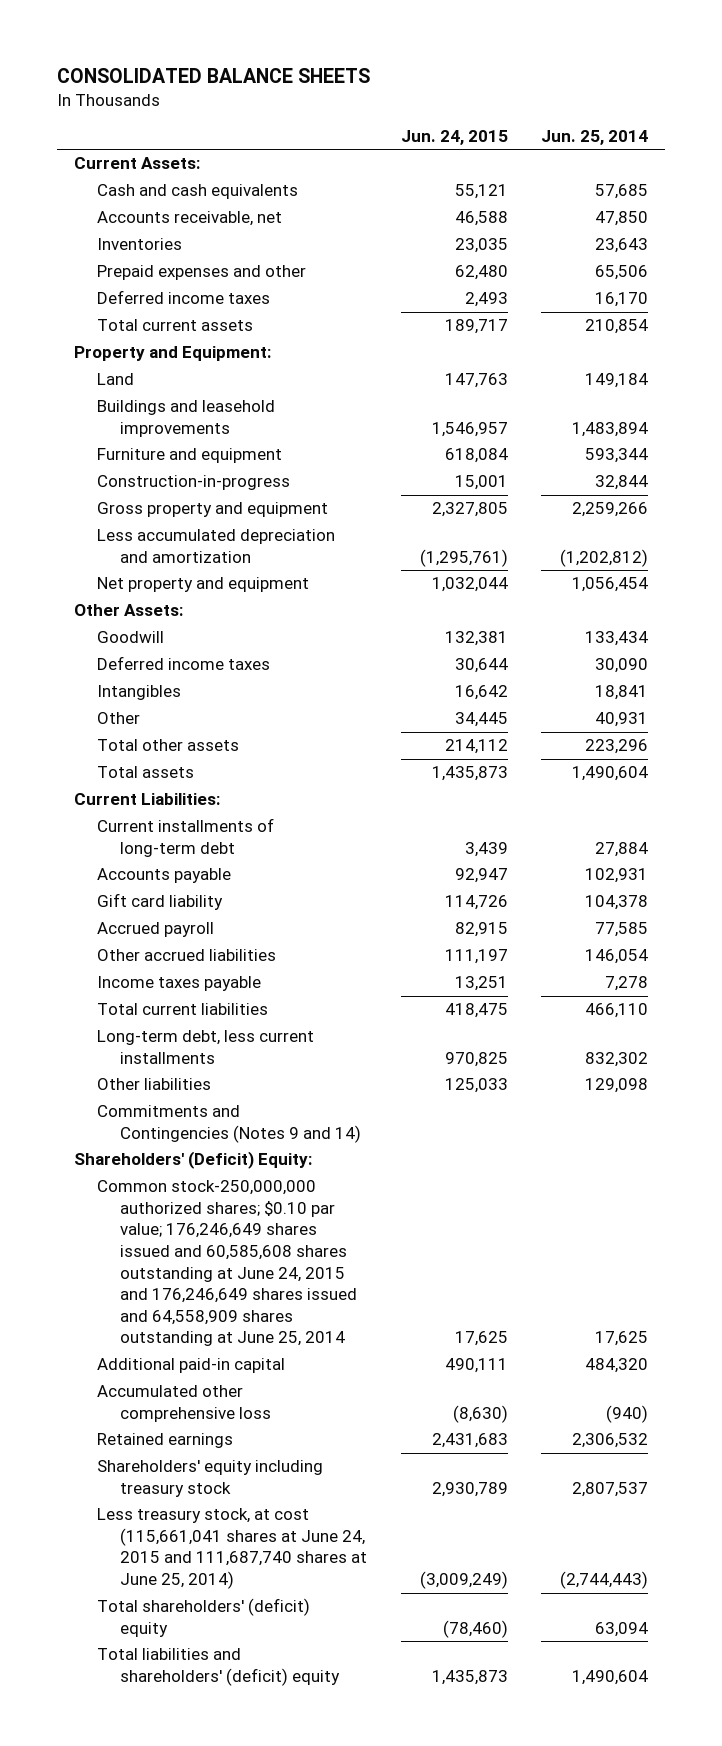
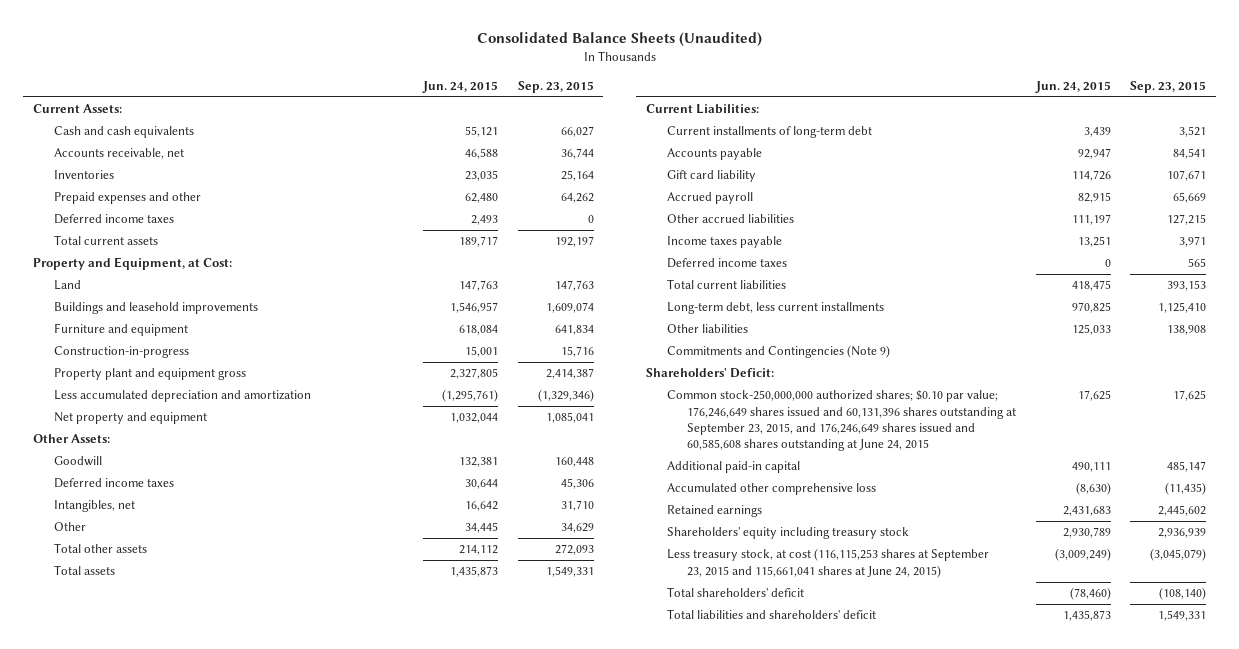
- CONSOLIDATED BALANCE SHEETS
+ Consolidated Balance Sheets (Unaudited)
- | Jun. 24, 2015 | Jun. 25, 2014
+ | Jun. 24, 2015 | Sep. 23, 2015
- Property and Equipment:
+ Property and Equipment, at Cost:
- Gross property and equipment | 2,327,805 | 2,259,266
+ Property plant and equipment gross | 2,327,805 | 2,414,387
- Intangibles | 16,642 | 18,841
+ Intangibles, net | 16,642 | 31,710
+ Deferred income taxes | 0 | 565
- Commitments and Contingencies (Notes 9 and 14)
- Shareholders' (Deficit) Equity:
- Common stock-250,000,000 authorized shares; $0.10 par value; 176,246,649 shares issued and 60,585,608 shares outstanding at June 24, 2015 and 176,246,649 shares issued and 64,558,909 shares outstanding at June 25, 2014 | 17,625 | 17,625
+ Commitments and Contingencies (Note 9)
+ Shareholders' Deficit:
+ Common stock-250,000,000 authorized shares; $0.10 par value; 176,246,649 shares issued and 60,131,396 shares outstanding at September 23, 2015, and 176,246,649 shares issued and 60,585,608 shares outstanding at June 24, 2015 | 17,625 | 17,625
- Less treasury stock, at cost (115,661,041 shares at June 24, 2015 and 111,687,740 shares at June 25, 2014) | (3,009,249) | (2,744,443)
- Total shareholders' (deficit) equity | (78,460) | 63,094
- Total liabilities and shareholders' (deficit) equity | 1,435,873 | 1,490,604
+ Less treasury stock, at cost (116,115,253 shares at September 23, 2015 and 115,661,041 shares at June 24, 2015) | (3,009,249) | (3,045,079)
+ Total shareholders' deficit | (78,460) | (108,140)
+ Total liabilities and shareholders' deficit | 1,435,873 | 1,549,331

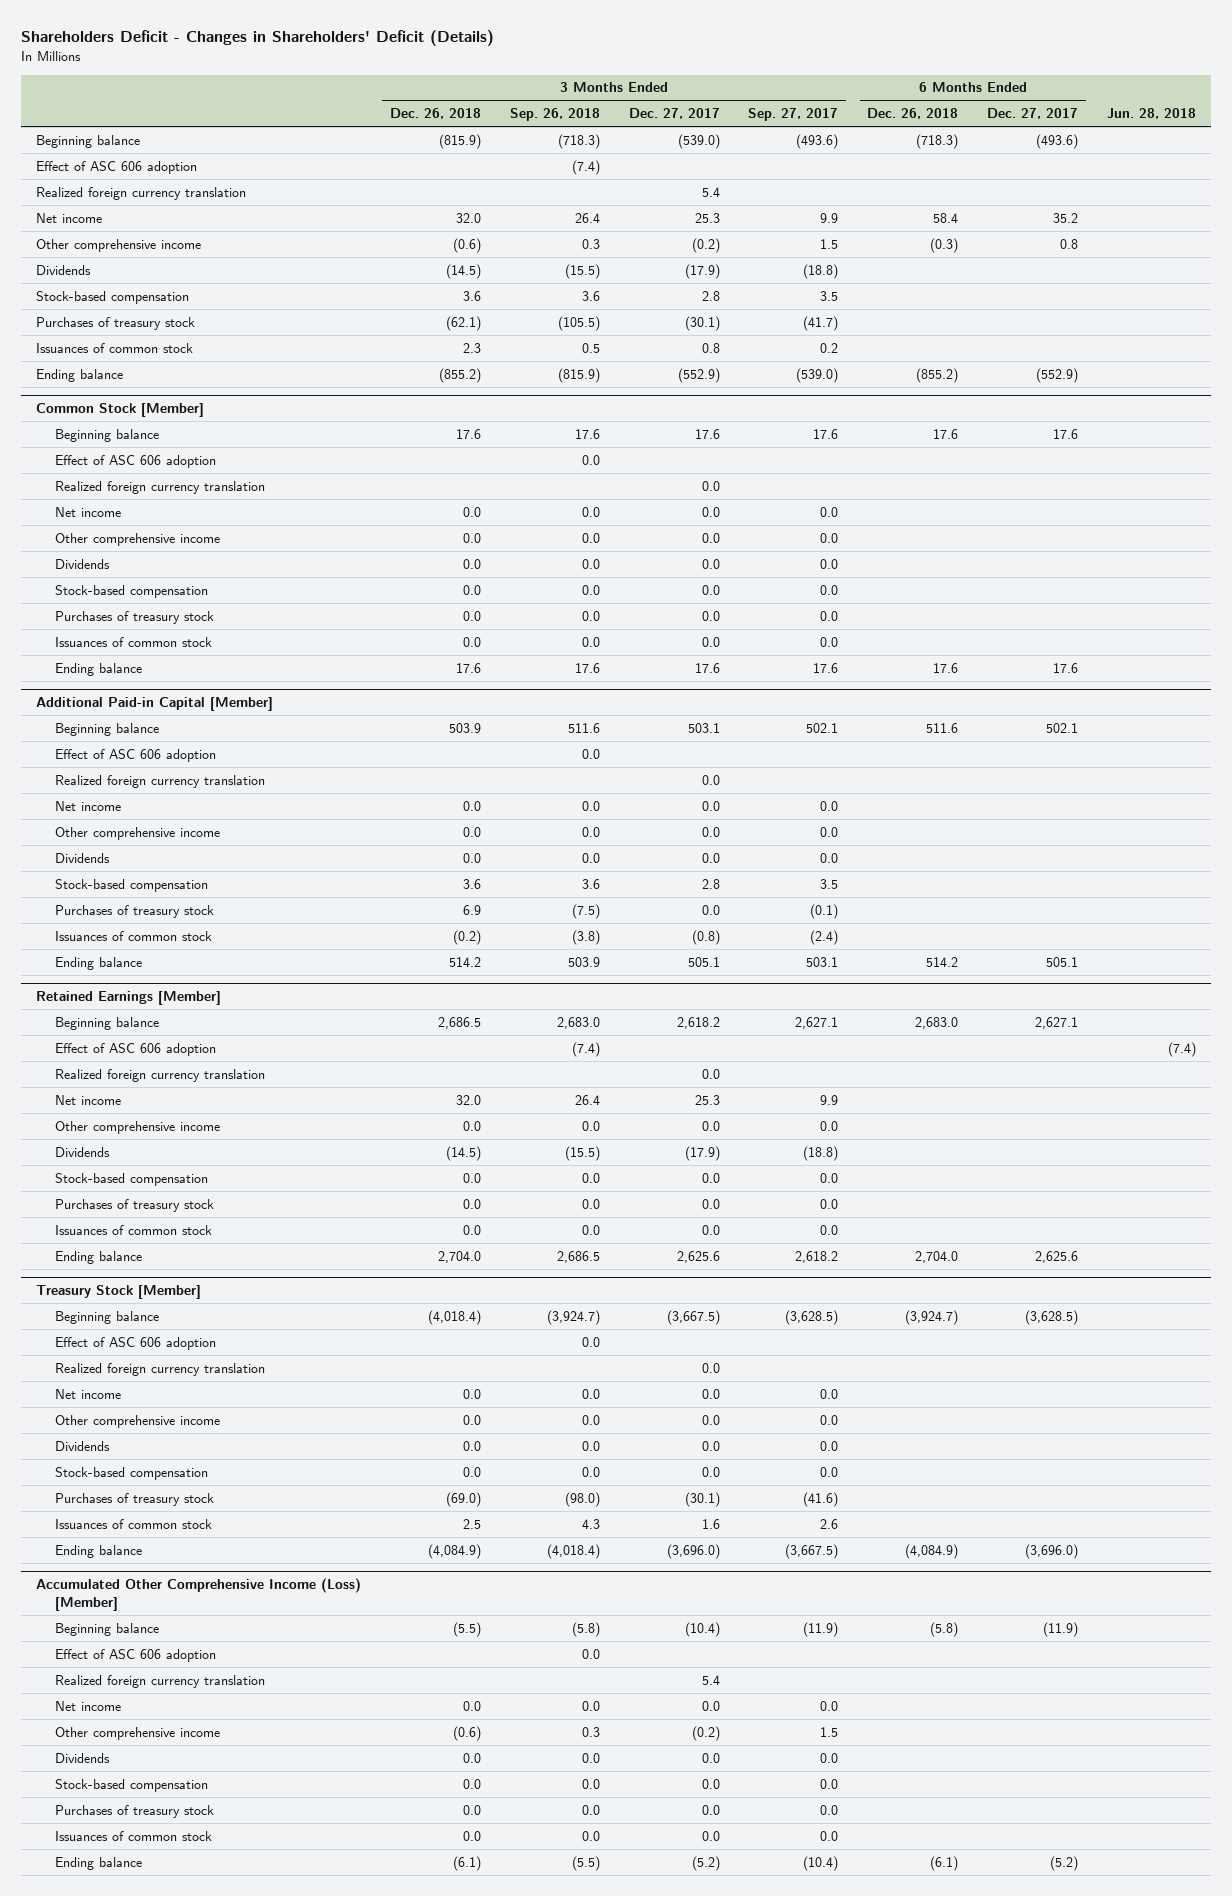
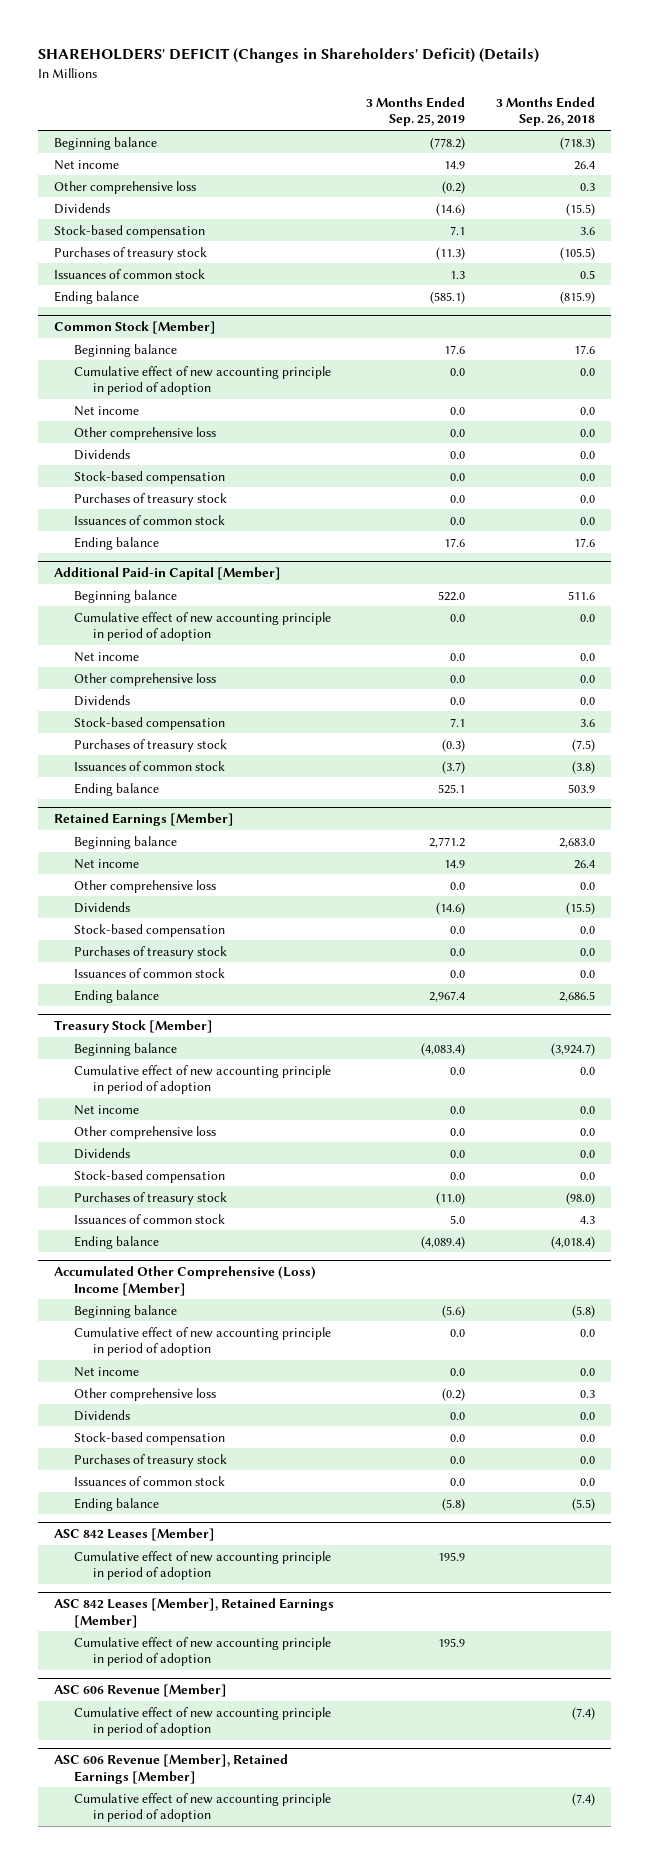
- Shareholders Deficit - Changes in Shareholders' Deficit (Details)
+ SHAREHOLDERS' DEFICIT (Changes in Shareholders' Deficit) (Details)
- | 3 Months Ended Dec. 26, 2018 | 3 Months Ended Sep. 26, 2018 | 3 Months Ended Dec. 27, 2017 | 3 Months Ended Sep. 27, 2017 | 6 Months Ended Dec. 26, 2018 | 6 Months Ended Dec. 27, 2017 | Jun. 28, 2018
+ | 3 Months Ended Sep. 25, 2019 | 3 Months Ended Sep. 26, 2018
- Effect of ASC 606 adoption | | (7.4) | | | | |
- Realized foreign currency translation | | | 5.4 | | | |
- Other comprehensive income | (0.6) | 0.3 | (0.2) | 1.5 | (0.3) | 0.8 |
+ Other comprehensive loss | (0.2) | 0.3
@ Common Stock [Member]
- Effect of ASC 606 adoption | | 0.0 | | | | |
- Realized foreign currency translation | | | 0.0 | | | |
+ Cumulative effect of new accounting principle in period of adoption | 0.0 | 0.0
- Other comprehensive income | 0.0 | 0.0 | 0.0 | 0.0 | | |
+ Other comprehensive loss | 0.0 | 0.0
@ Additional Paid-in Capital [Member]
- Effect of ASC 606 adoption | | 0.0 | | | | |
- Realized foreign currency translation | | | 0.0 | | | |
+ Cumulative effect of new accounting principle in period of adoption | 0.0 | 0.0
- Other comprehensive income | 0.0 | 0.0 | 0.0 | 0.0 | | |
+ Other comprehensive loss | 0.0 | 0.0
@ Retained Earnings [Member]
- Effect of ASC 606 adoption | | (7.4) | | | | | (7.4)
- Realized foreign currency translation | | | 0.0 | | | |
- Other comprehensive income | 0.0 | 0.0 | 0.0 | 0.0 | | |
+ Other comprehensive loss | 0.0 | 0.0
@ Treasury Stock [Member]
- Effect of ASC 606 adoption | | 0.0 | | | | |
- Realized foreign currency translation | | | 0.0 | | | |
+ Cumulative effect of new accounting principle in period of adoption | 0.0 | 0.0
- Other comprehensive income | 0.0 | 0.0 | 0.0 | 0.0 | | |
+ Other comprehensive loss | 0.0 | 0.0
- Accumulated Other Comprehensive Income (Loss) [Member]
+ Accumulated Other Comprehensive (Loss) Income [Member]
- Effect of ASC 606 adoption | | 0.0 | | | | |
- Realized foreign currency translation | | | 5.4 | | | |
+ Cumulative effect of new accounting principle in period of adoption | 0.0 | 0.0
- Other comprehensive income | (0.6) | 0.3 | (0.2) | 1.5 | | |
+ Other comprehensive loss | (0.2) | 0.3
+ ASC 842 Leases [Member]
+ Cumulative effect of new accounting principle in period of adoption | 195.9 |
+ ASC 842 Leases [Member], Retained Earnings [Member]
+ Cumulative effect of new accounting principle in period of adoption | 195.9 |
+ ASC 606 Revenue [Member]
+ Cumulative effect of new accounting principle in period of adoption | | (7.4)
+ ASC 606 Revenue [Member], Retained Earnings [Member]
+ Cumulative effect of new accounting principle in period of adoption | | (7.4)

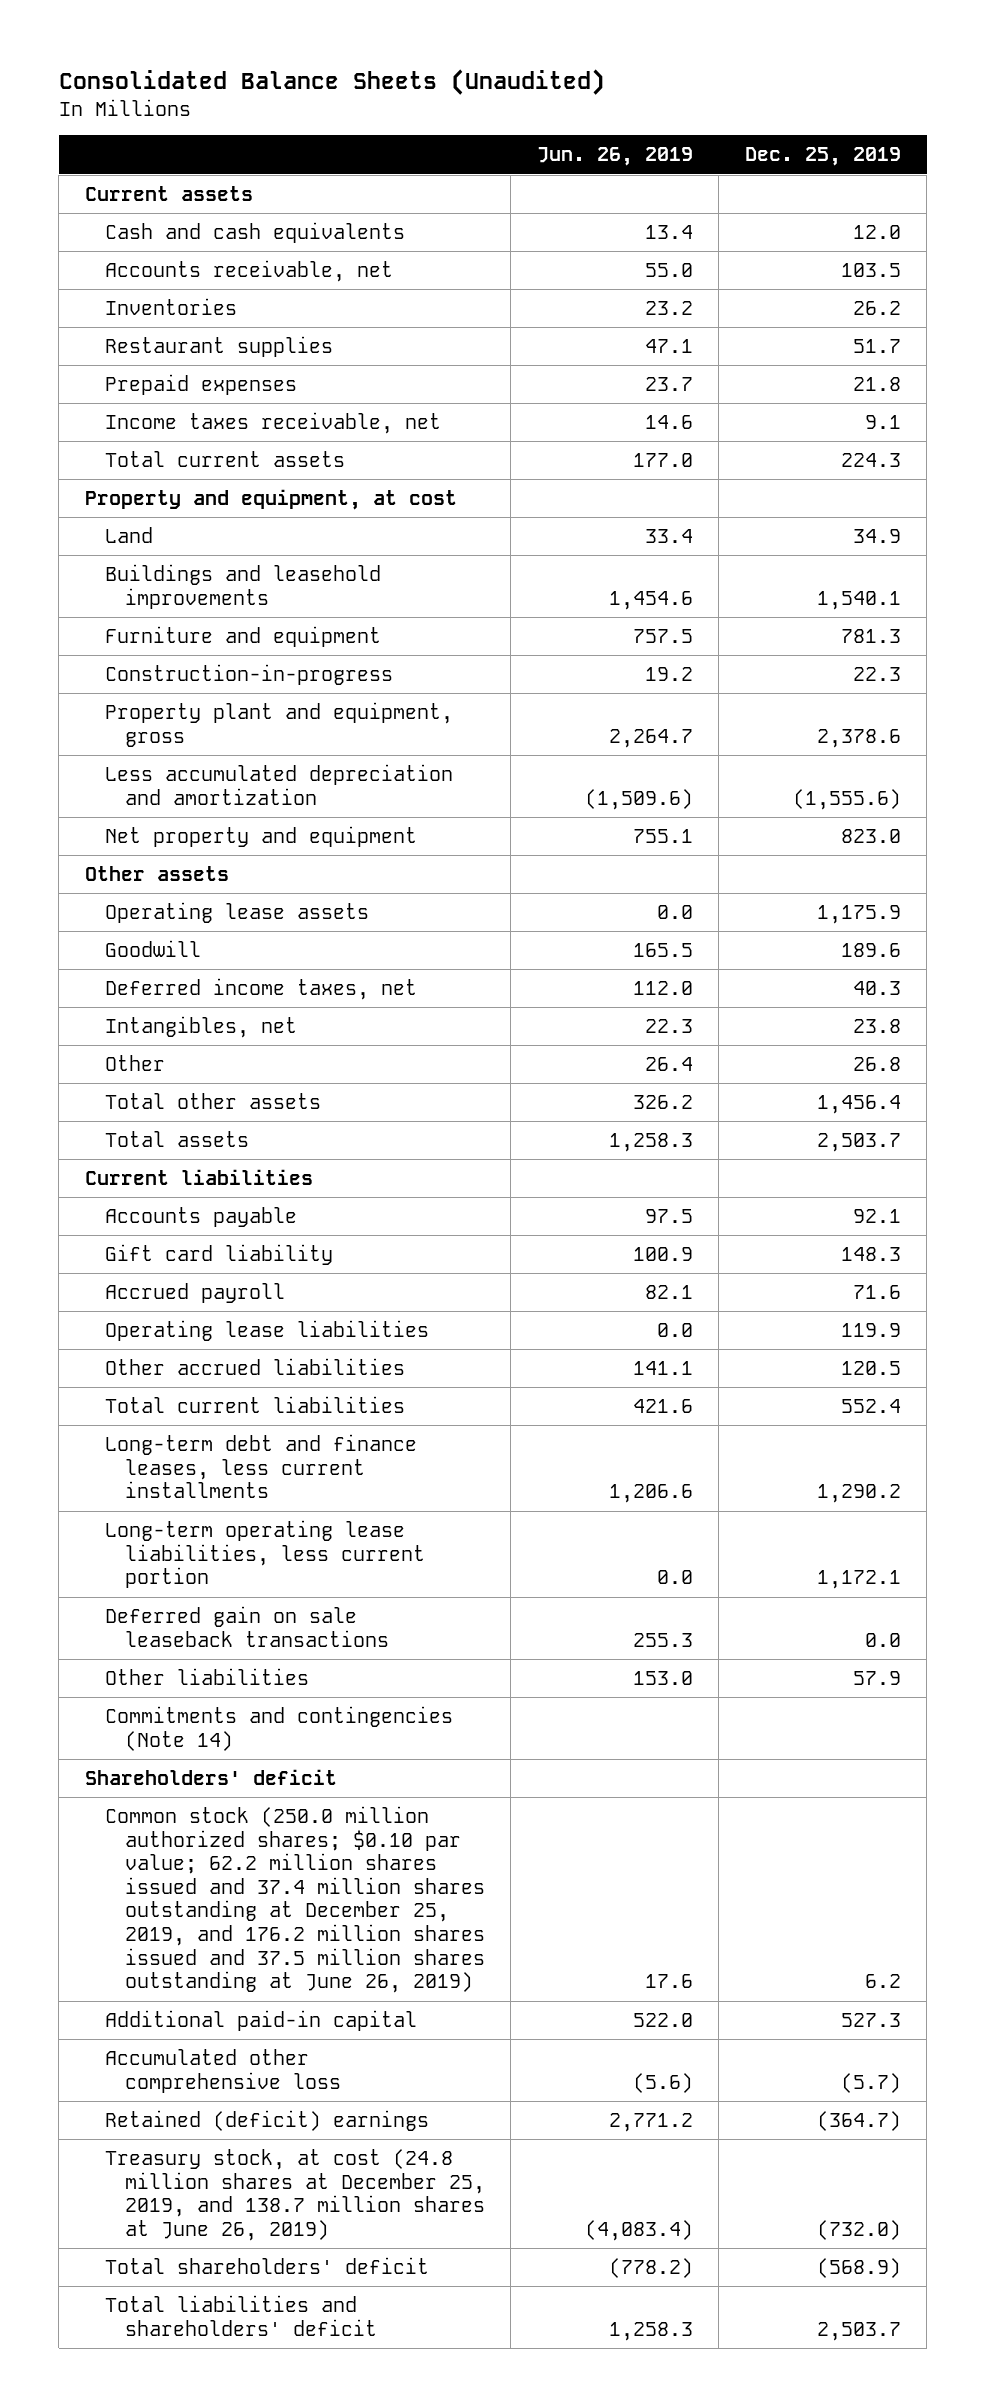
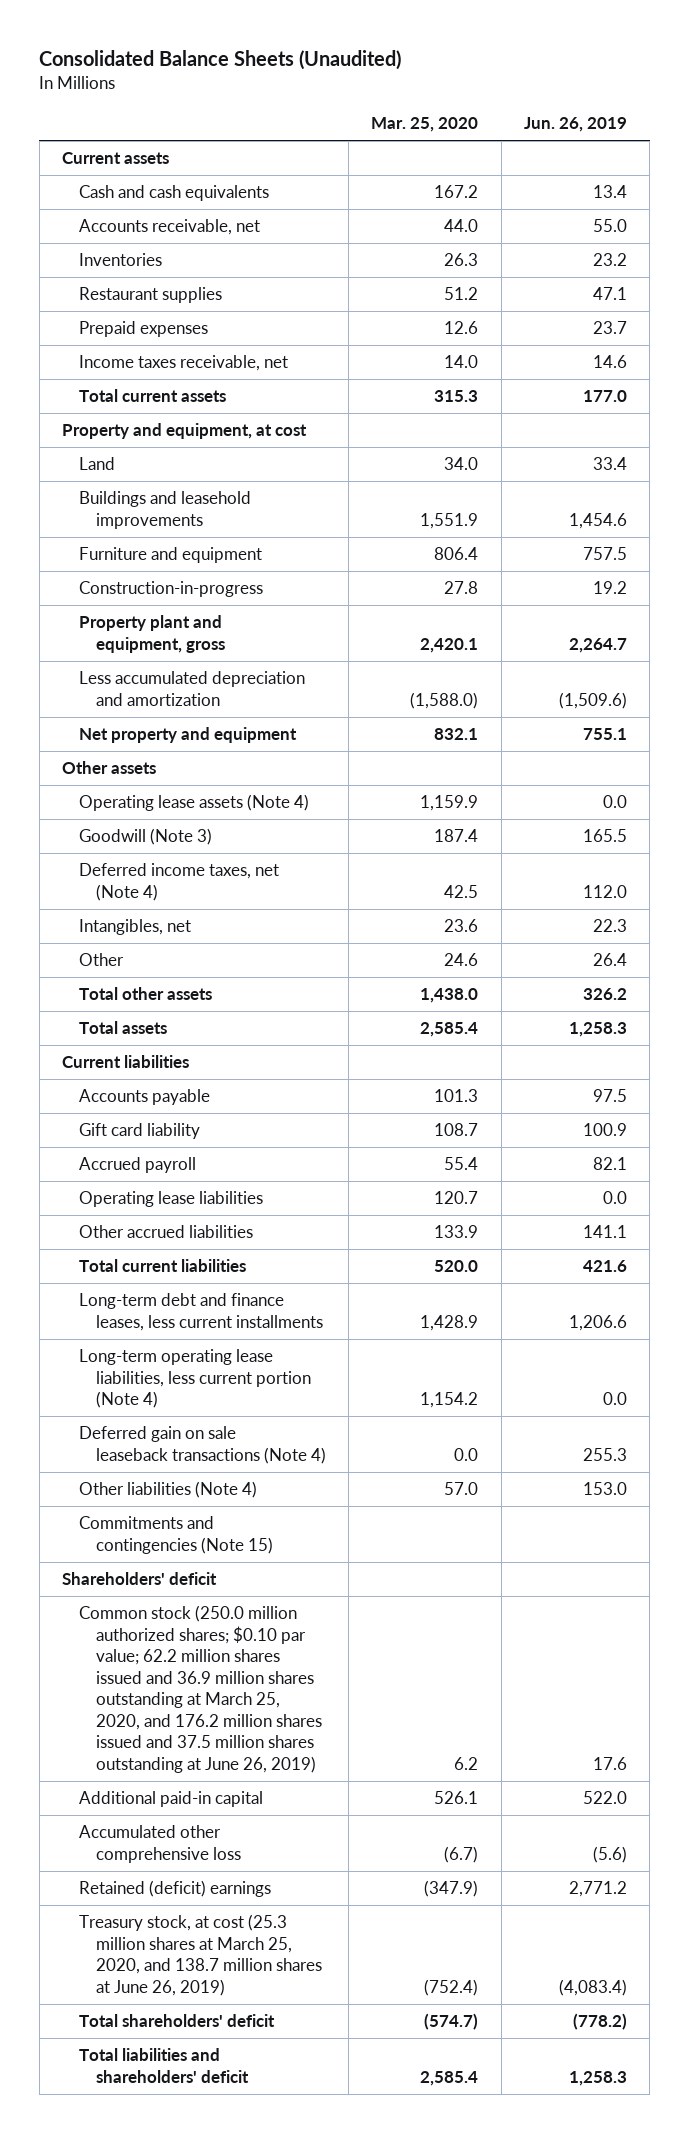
- | Jun. 26, 2019 | Dec. 25, 2019
+ | Mar. 25, 2020 | Jun. 26, 2019
- Operating lease assets | 0.0 | 1,175.9
- Goodwill | 165.5 | 189.6
- Deferred income taxes, net | 112.0 | 40.3
+ Operating lease assets (Note 4) | 1,159.9 | 0.0
+ Goodwill (Note 3) | 187.4 | 165.5
+ Deferred income taxes, net (Note 4) | 42.5 | 112.0
- Long-term operating lease liabilities, less current portion | 0.0 | 1,172.1
- Deferred gain on sale leaseback transactions | 255.3 | 0.0
- Other liabilities | 153.0 | 57.9
- Commitments and contingencies (Note 14)
+ Long-term operating lease liabilities, less current portion (Note 4) | 1,154.2 | 0.0
+ Deferred gain on sale leaseback transactions (Note 4) | 0.0 | 255.3
+ Other liabilities (Note 4) | 57.0 | 153.0
+ Commitments and contingencies (Note 15)
- Common stock (250.0 million authorized shares; $0.10 par value; 62.2 million shares issued and 37.4 million shares outstanding at December 25, 2019, and 176.2 million shares issued and 37.5 million shares outstanding at June 26, 2019) | 17.6 | 6.2
+ Common stock (250.0 million authorized shares; $0.10 par value; 62.2 million shares issued and 36.9 million shares outstanding at March 25, 2020, and 176.2 million shares issued and 37.5 million shares outstanding at June 26, 2019) | 6.2 | 17.6
- Treasury stock, at cost (24.8 million shares at December 25, 2019, and 138.7 million shares at June 26, 2019) | (4,083.4) | (732.0)
+ Treasury stock, at cost (25.3 million shares at March 25, 2020, and 138.7 million shares at June 26, 2019) | (752.4) | (4,083.4)

